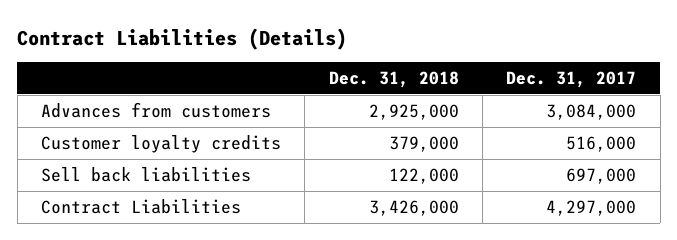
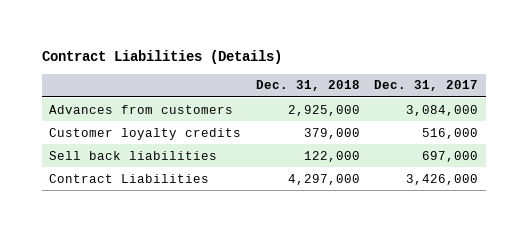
- Contract Liabilities | 3,426,000 | 4,297,000
+ Contract Liabilities | 4,297,000 | 3,426,000

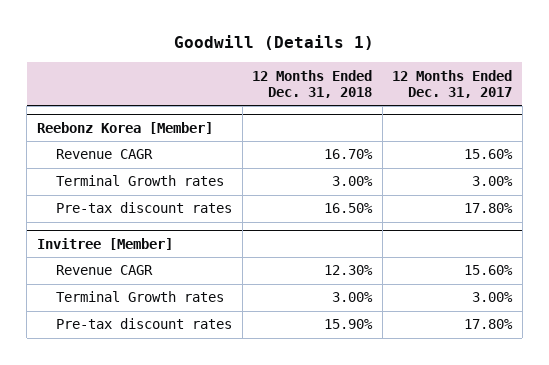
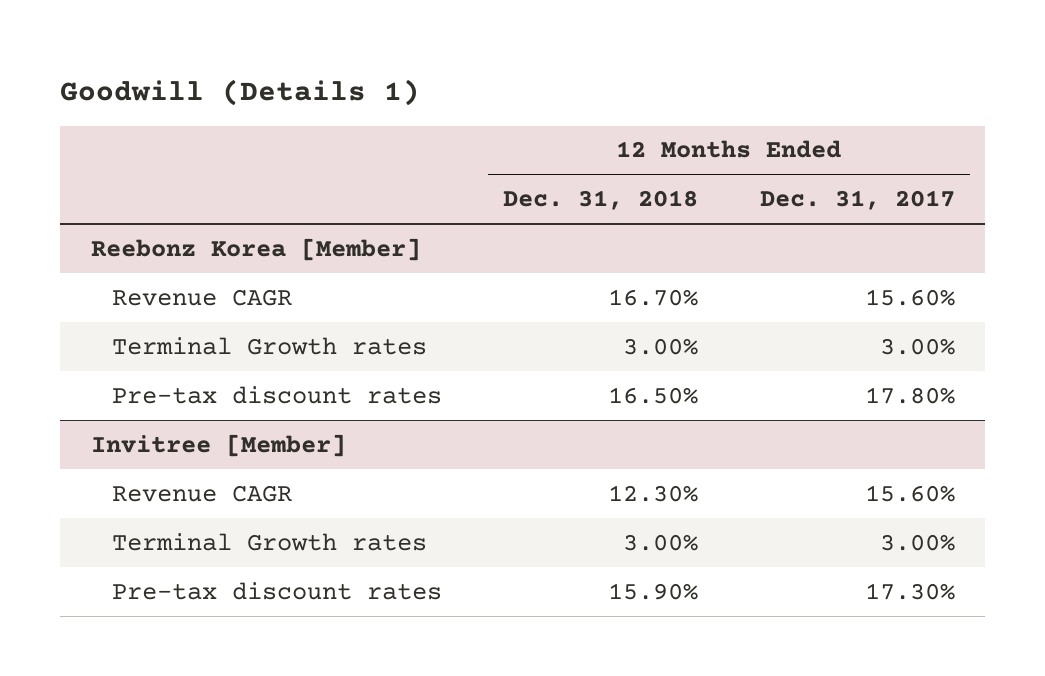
@ Invitree [Member]
- Pre-tax discount rates | 15.90% | 17.80%
+ Pre-tax discount rates | 15.90% | 17.30%

